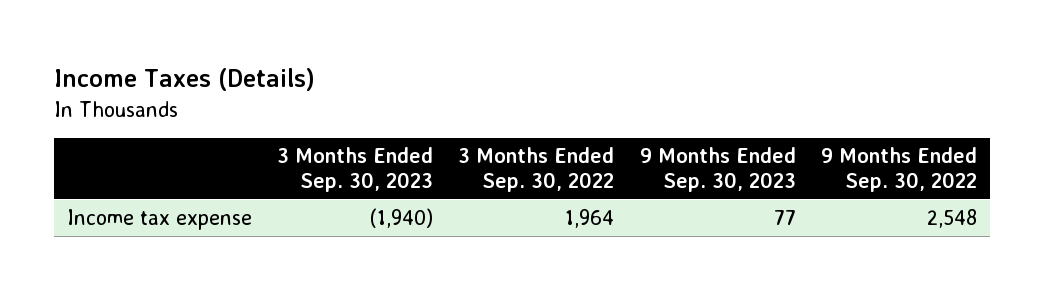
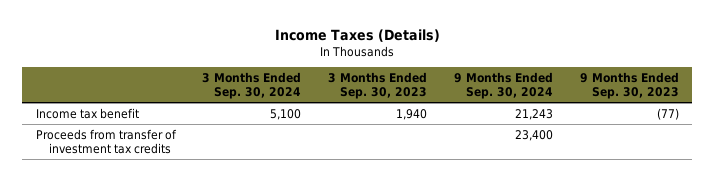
- | 3 Months Ended Sep. 30, 2023 | 3 Months Ended Sep. 30, 2022 | 9 Months Ended Sep. 30, 2023 | 9 Months Ended Sep. 30, 2022
+ | 3 Months Ended Sep. 30, 2024 | 3 Months Ended Sep. 30, 2023 | 9 Months Ended Sep. 30, 2024 | 9 Months Ended Sep. 30, 2023
- Income tax expense | (1,940) | 1,964 | 77 | 2,548
+ Income tax benefit | 5,100 | 1,940 | 21,243 | (77)
+ Proceeds from transfer of investment tax credits | | | 23,400 |

